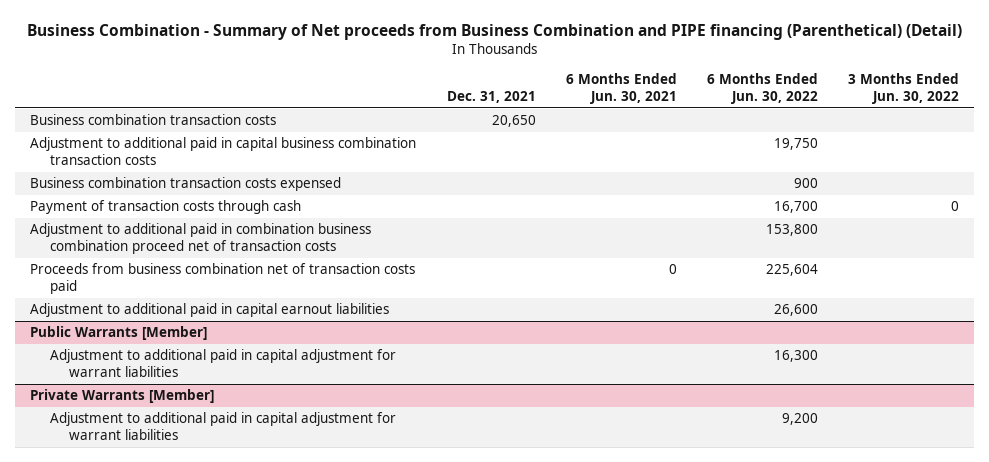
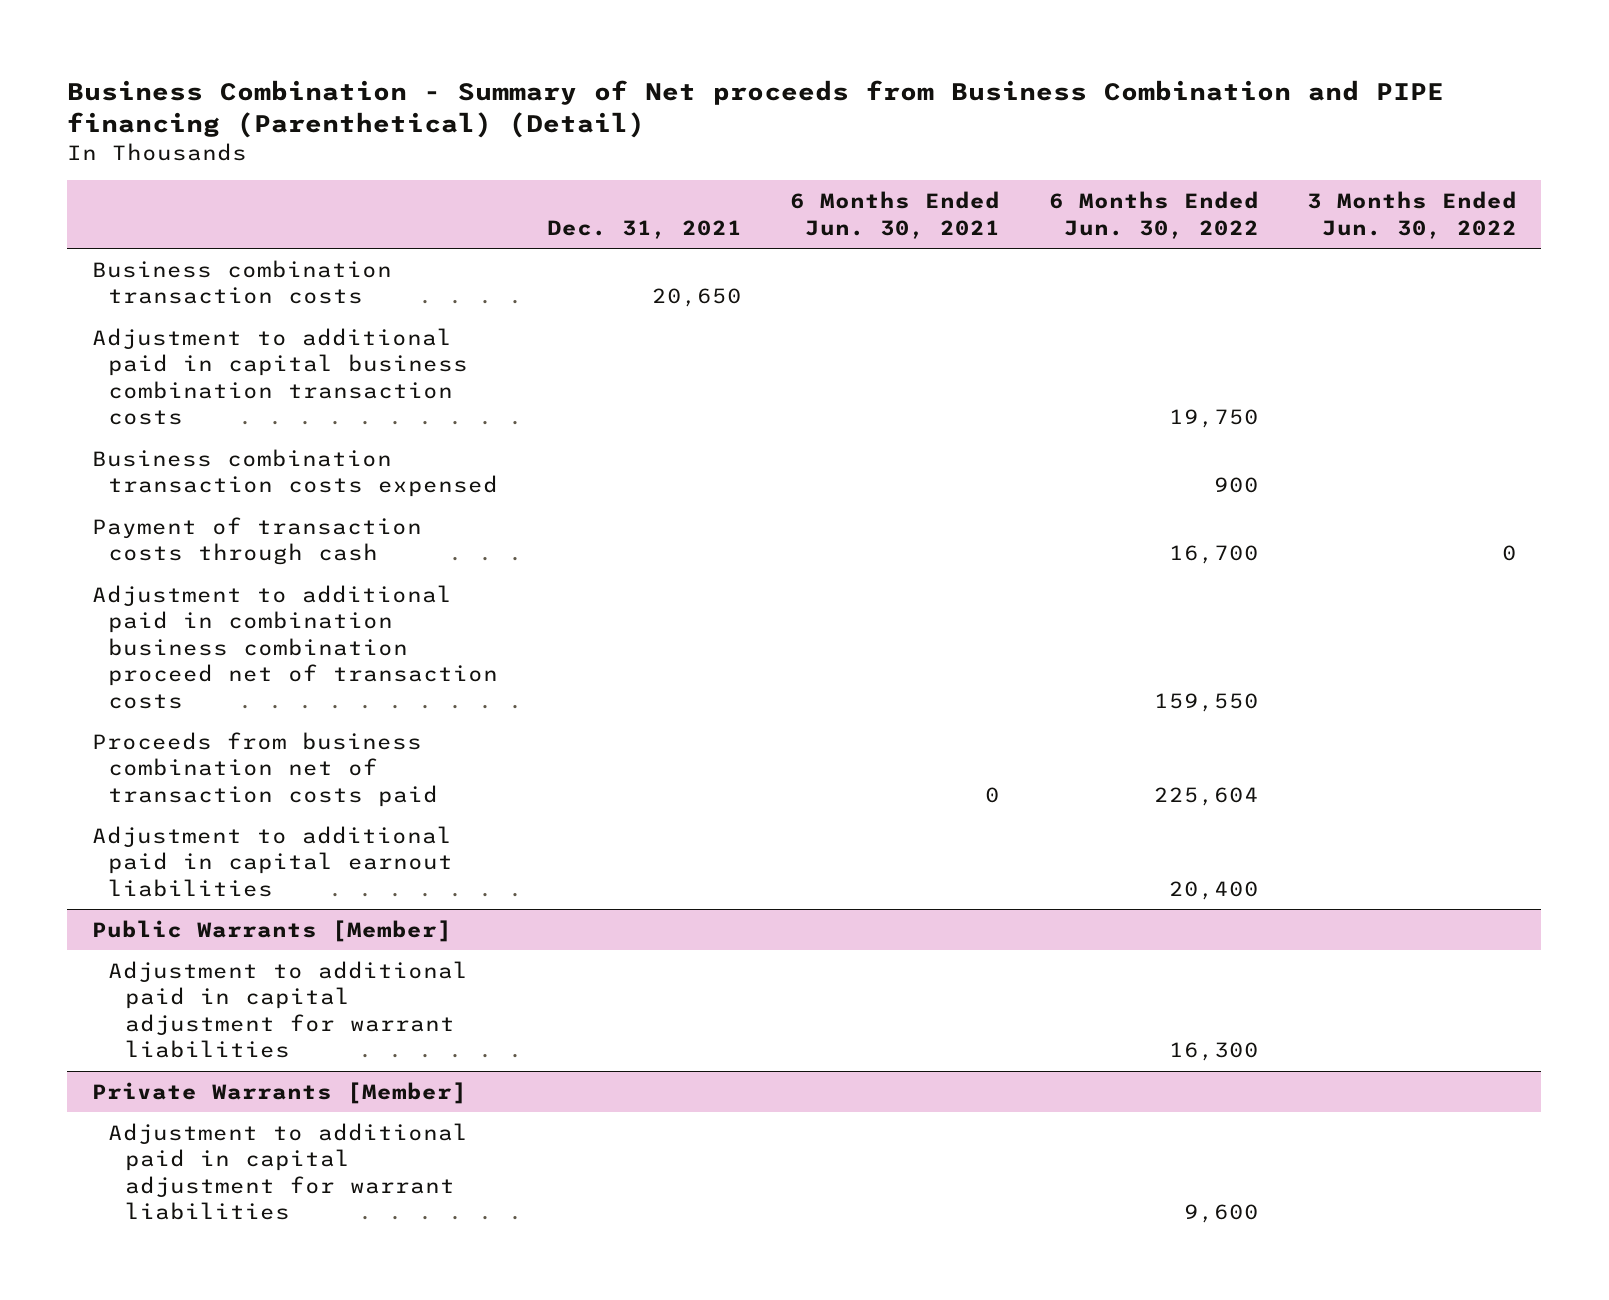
- Adjustment to additional paid in combination business combination proceed net of transaction costs | | | 153,800 |
+ Adjustment to additional paid in combination business combination proceed net of transaction costs | | | 159,550 |
- Adjustment to additional paid in capital earnout liabilities | | | 26,600 |
+ Adjustment to additional paid in capital earnout liabilities | | | 20,400 |
@ Private Warrants [Member]
- Adjustment to additional paid in capital adjustment for warrant liabilities | | | 9,200 |
+ Adjustment to additional paid in capital adjustment for warrant liabilities | | | 9,600 |

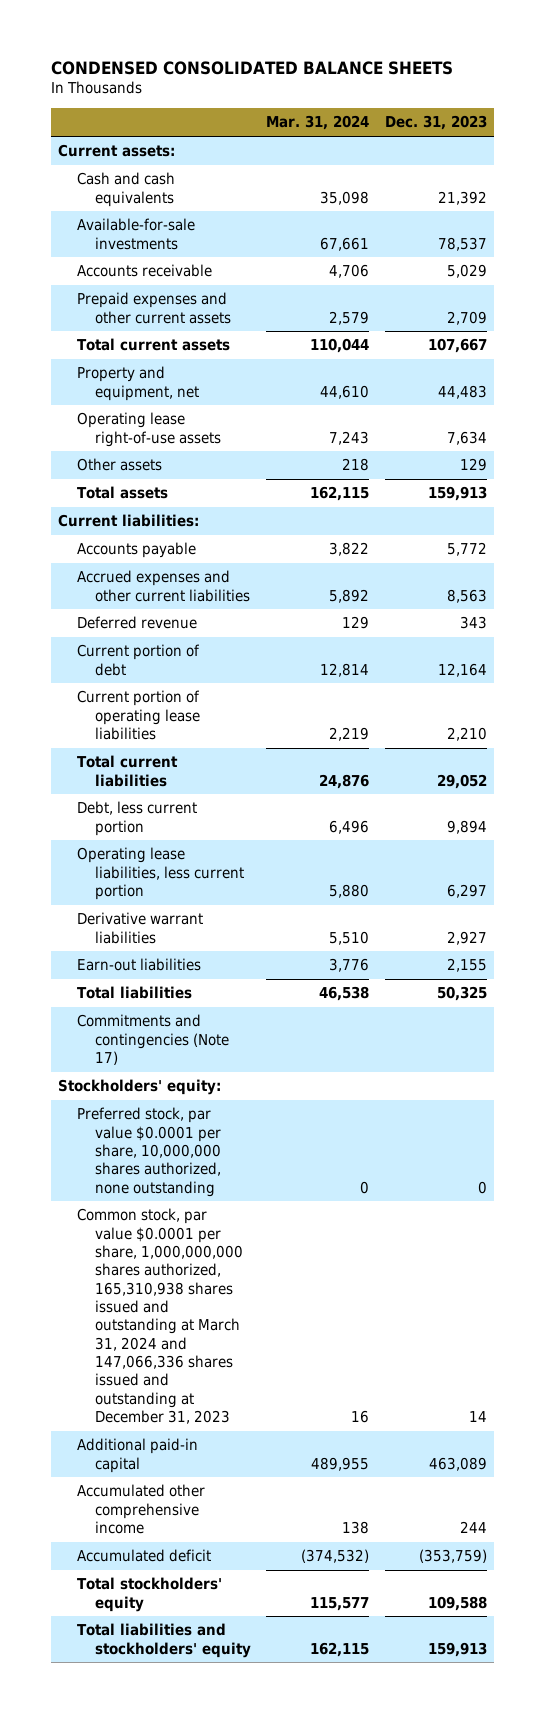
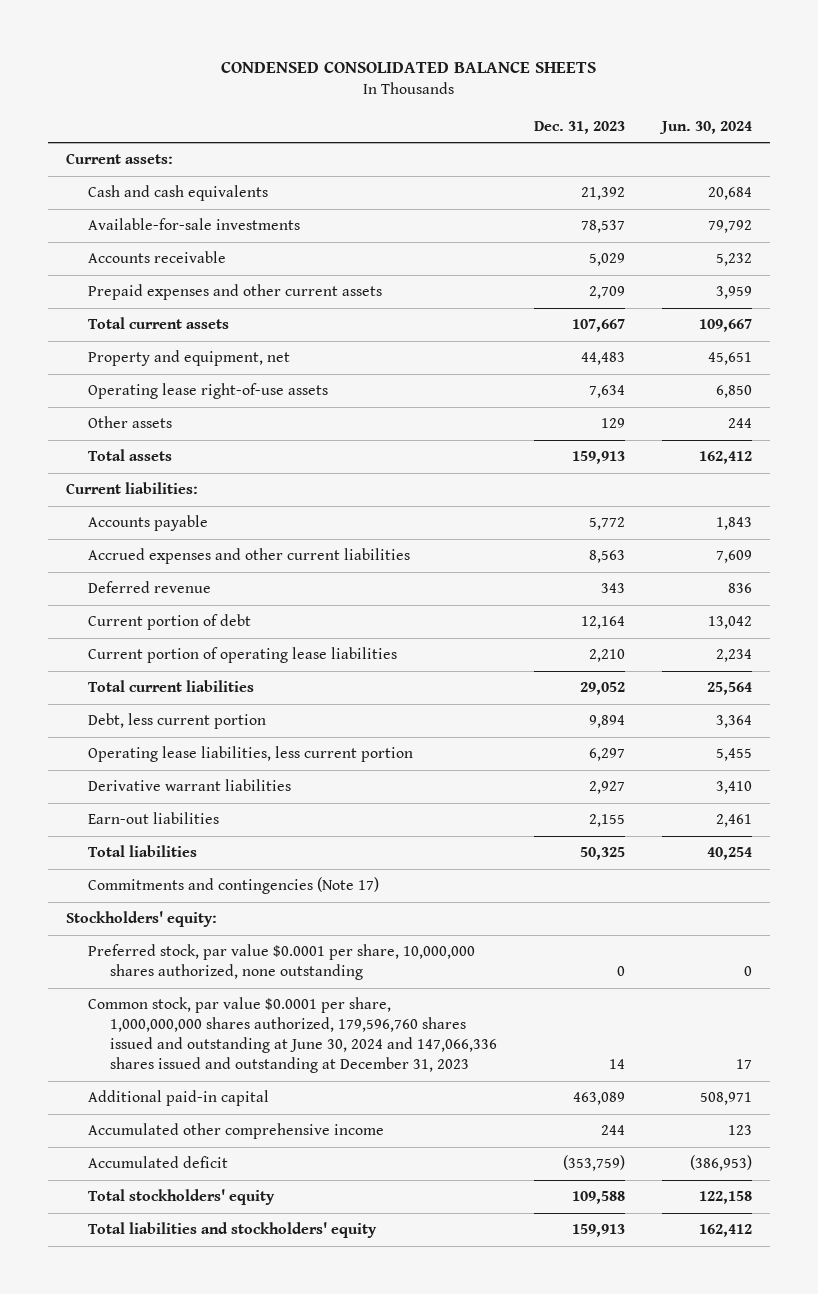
- | Mar. 31, 2024 | Dec. 31, 2023
+ | Dec. 31, 2023 | Jun. 30, 2024
- Common stock, par value $0.0001 per share, 1,000,000,000 shares authorized, 165,310,938 shares issued and outstanding at March 31, 2024 and 147,066,336 shares issued and outstanding at December 31, 2023 | 16 | 14
+ Common stock, par value $0.0001 per share, 1,000,000,000 shares authorized, 179,596,760 shares issued and outstanding at June 30, 2024 and 147,066,336 shares issued and outstanding at December 31, 2023 | 14 | 17

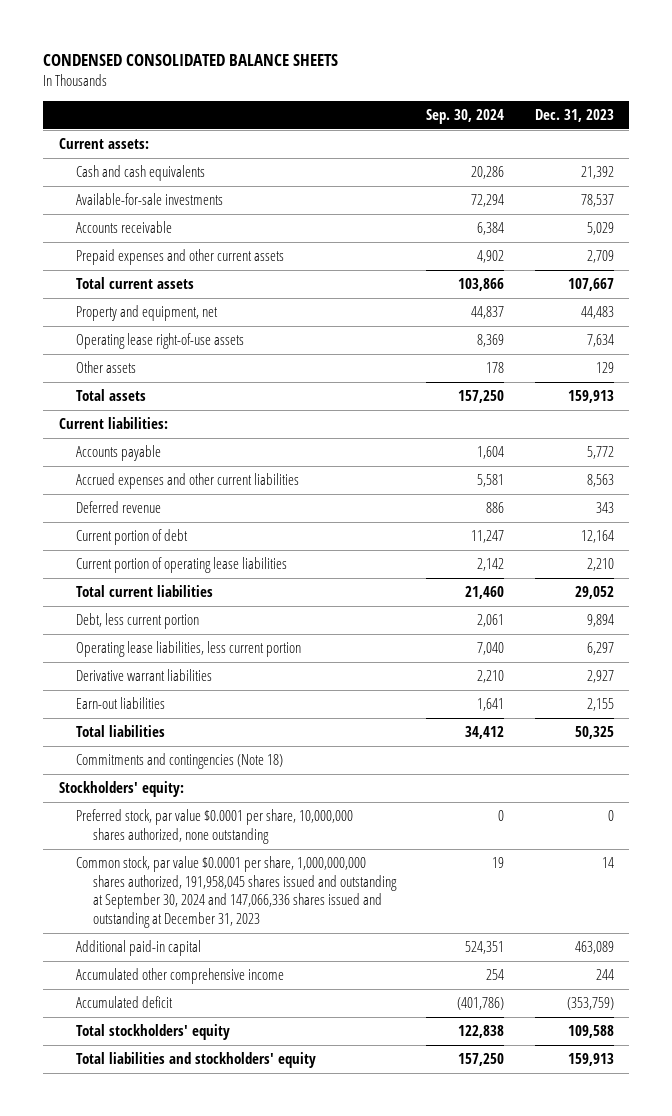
- | Dec. 31, 2023 | Jun. 30, 2024
+ | Sep. 30, 2024 | Dec. 31, 2023
- Commitments and contingencies (Note 17)
+ Commitments and contingencies (Note 18)
- Common stock, par value $0.0001 per share, 1,000,000,000 shares authorized, 179,596,760 shares issued and outstanding at June 30, 2024 and 147,066,336 shares issued and outstanding at December 31, 2023 | 14 | 17
+ Common stock, par value $0.0001 per share, 1,000,000,000 shares authorized, 191,958,045 shares issued and outstanding at September 30, 2024 and 147,066,336 shares issued and outstanding at December 31, 2023 | 19 | 14

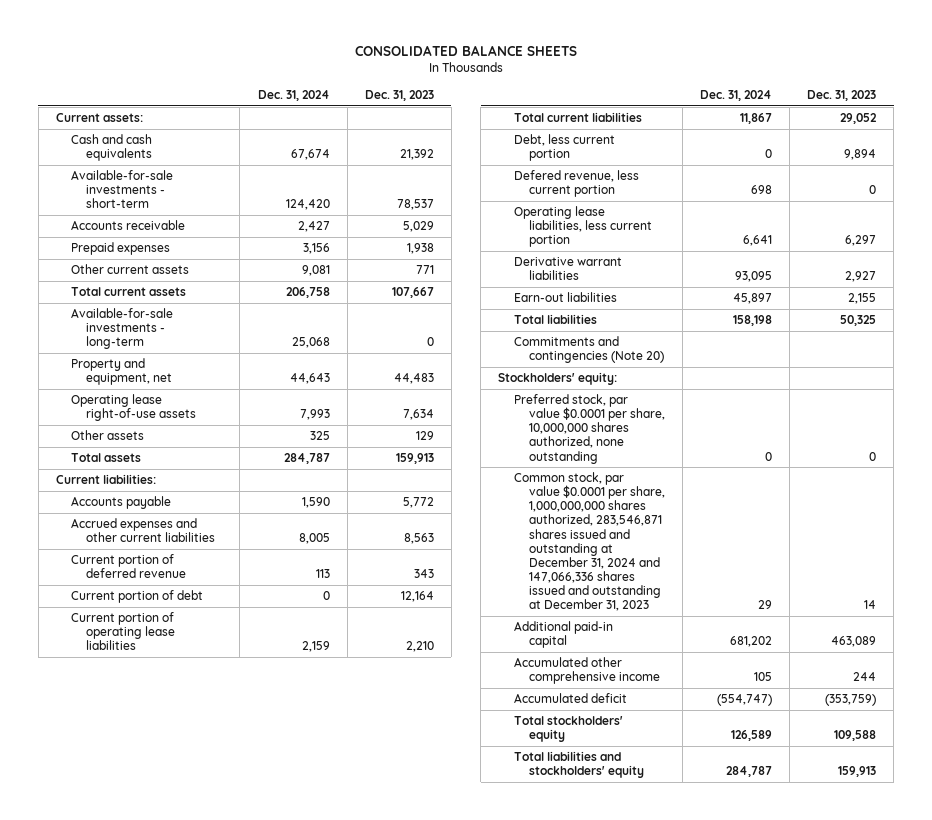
- CONDENSED CONSOLIDATED BALANCE SHEETS
+ CONSOLIDATED BALANCE SHEETS
- | Sep. 30, 2024 | Dec. 31, 2023
+ | Dec. 31, 2024 | Dec. 31, 2023
- Available-for-sale investments | 72,294 | 78,537
+ Available-for-sale investments - short-term | 124,420 | 78,537
- Prepaid expenses and other current assets | 4,902 | 2,709
+ Prepaid expenses | 3,156 | 1,938
+ Other current assets | 9,081 | 771
+ Available-for-sale investments - long-term | 25,068 | 0
- Deferred revenue | 886 | 343
+ Current portion of deferred revenue | 113 | 343
+ Defered revenue, less current portion | 698 | 0
- Commitments and contingencies (Note 18)
+ Commitments and contingencies (Note 20)
- Common stock, par value $0.0001 per share, 1,000,000,000 shares authorized, 191,958,045 shares issued and outstanding at September 30, 2024 and 147,066,336 shares issued and outstanding at December 31, 2023 | 19 | 14
+ Common stock, par value $0.0001 per share, 1,000,000,000 shares authorized, 283,546,871 shares issued and outstanding at December 31, 2024 and 147,066,336 shares issued and outstanding at December 31, 2023 | 29 | 14

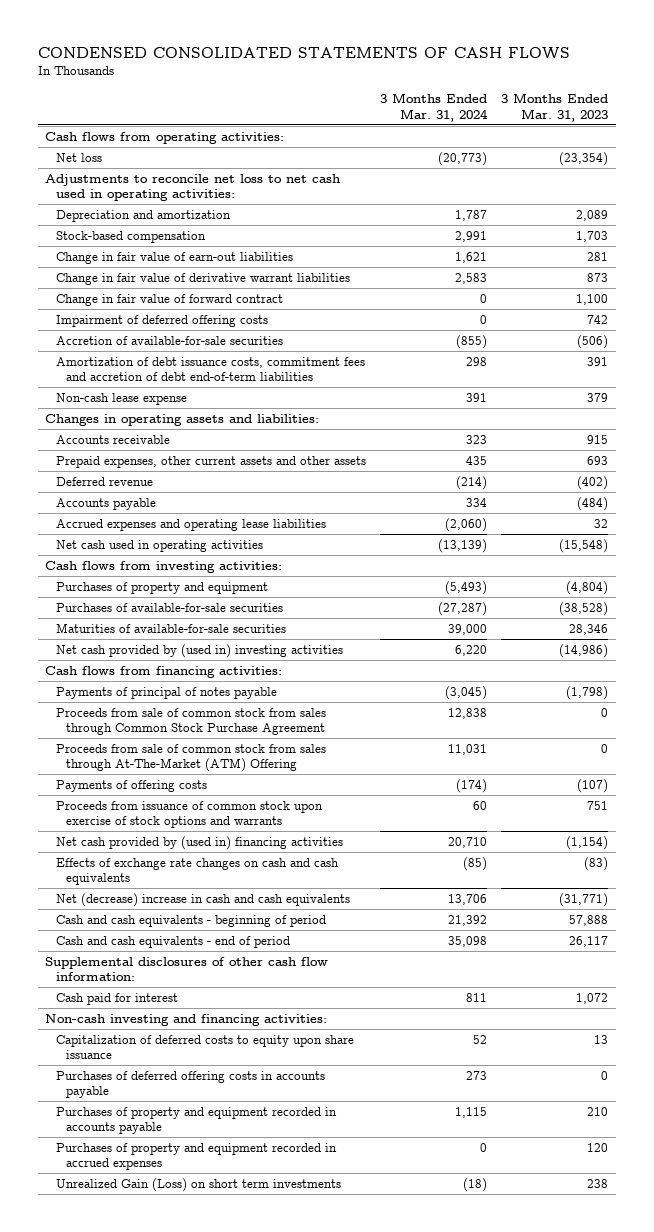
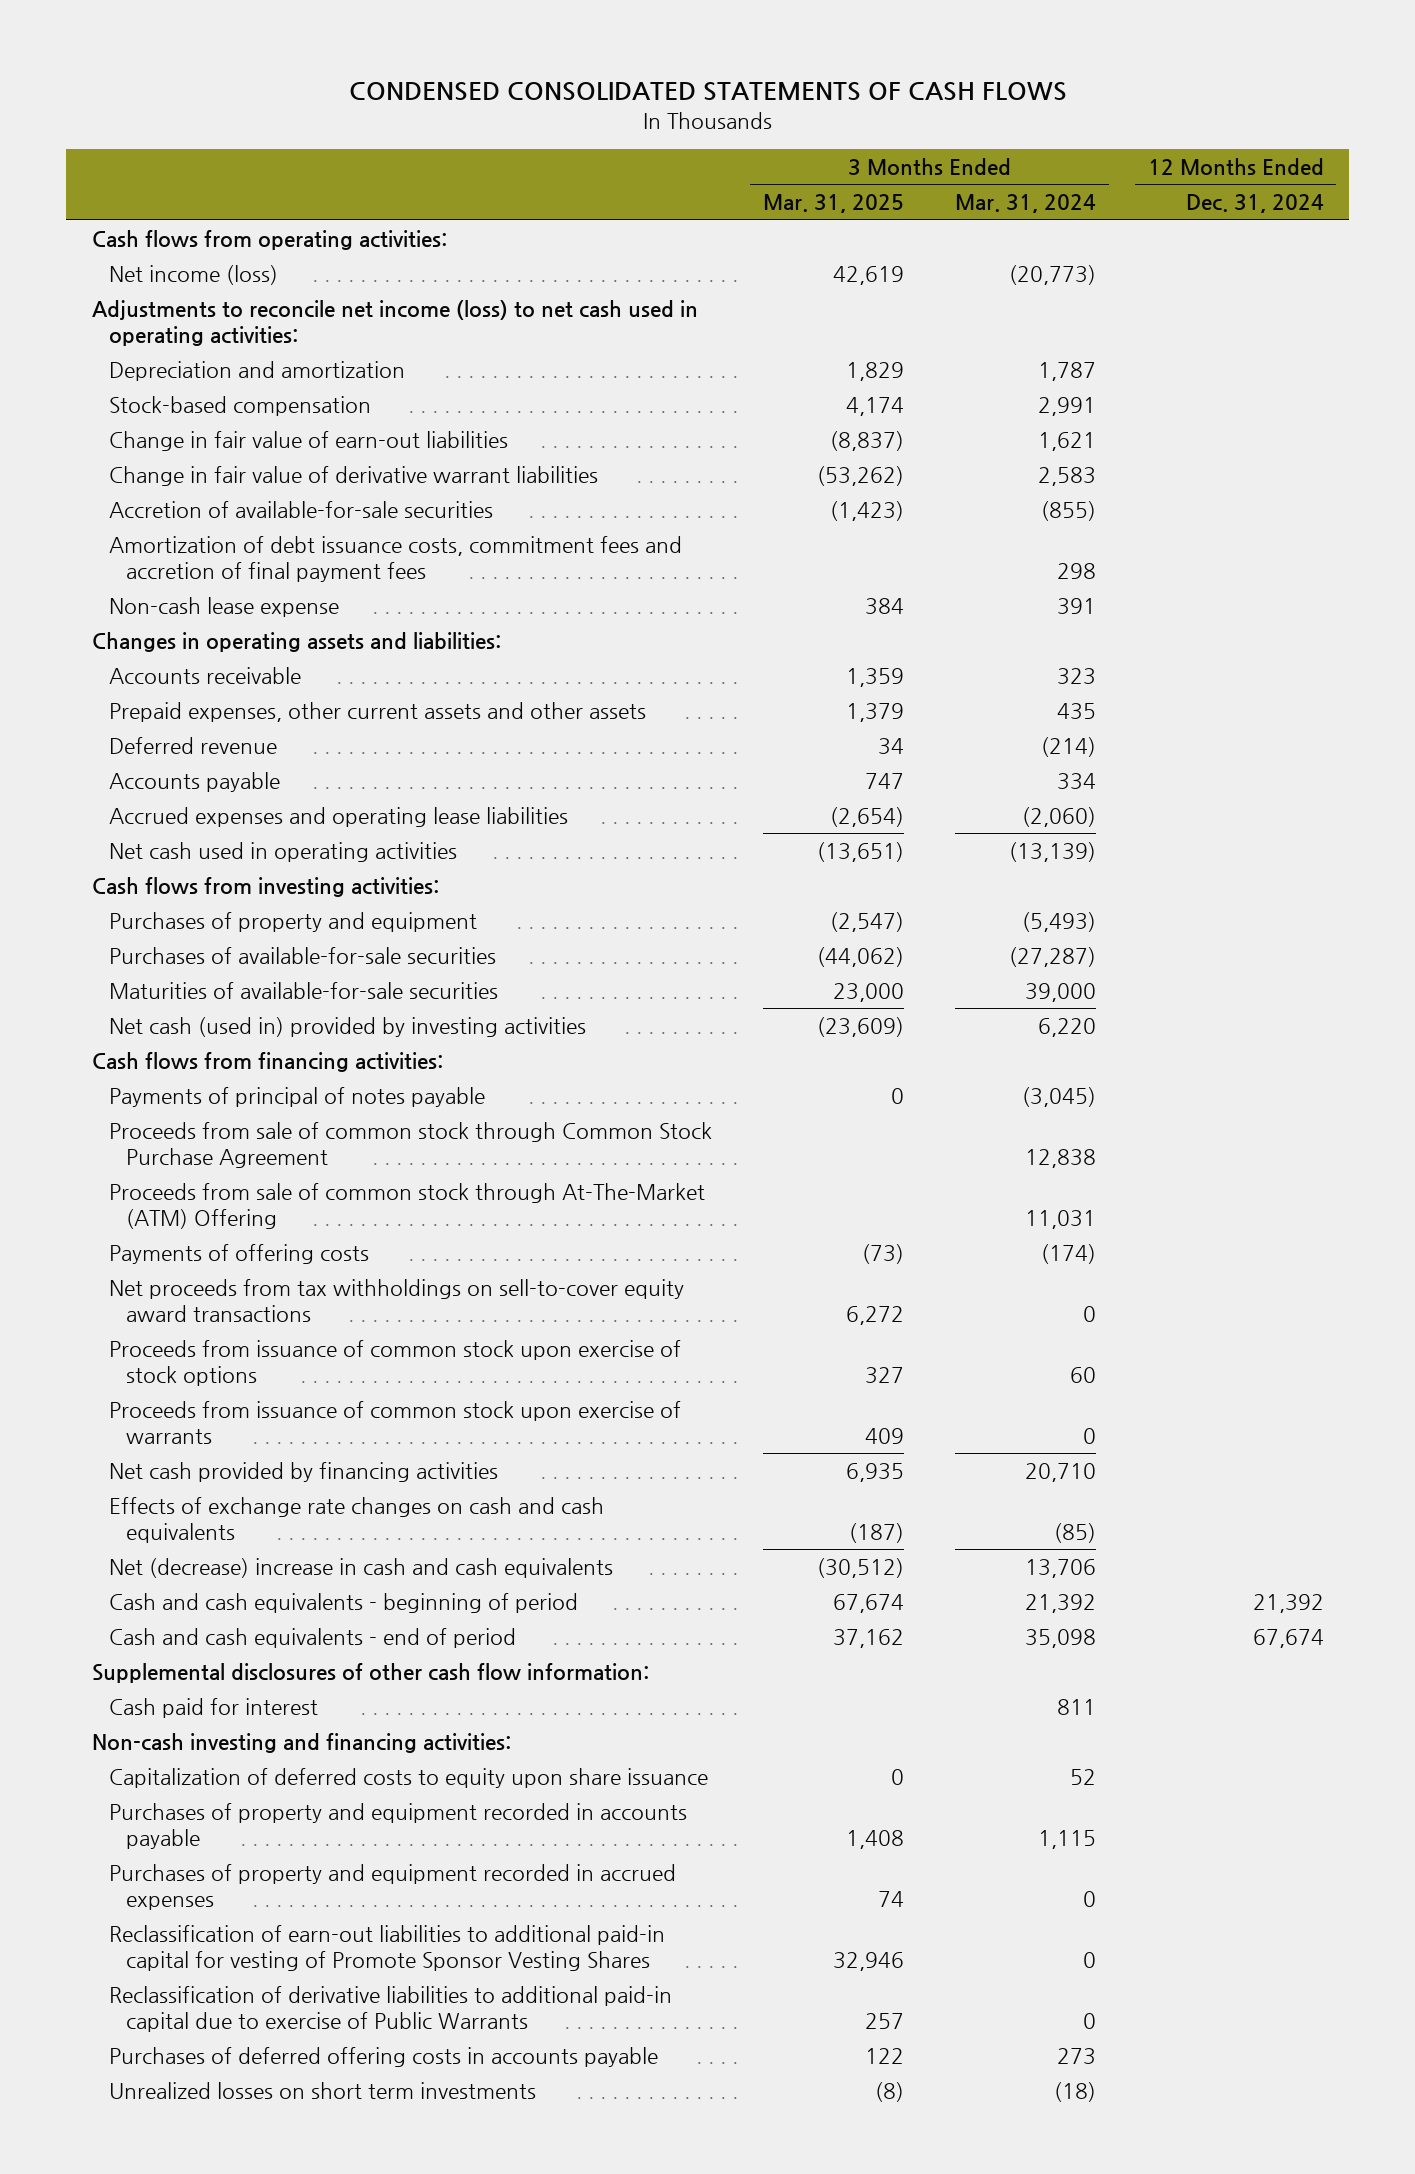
- | 3 Months Ended Mar. 31, 2024 | 3 Months Ended Mar. 31, 2023
+ | 3 Months Ended Mar. 31, 2025 | 3 Months Ended Mar. 31, 2024 | 12 Months Ended Dec. 31, 2024
- Net loss | (20,773) | (23,354)
- Adjustments to reconcile net loss to net cash used in operating activities:
+ Net income (loss) | 42,619 | (20,773) |
+ Adjustments to reconcile net income (loss) to net cash used in operating activities:
- Change in fair value of forward contract | 0 | 1,100
- Impairment of deferred offering costs | 0 | 742
- Amortization of debt issuance costs, commitment fees and accretion of debt end-of-term liabilities | 298 | 391
+ Amortization of debt issuance costs, commitment fees and accretion of final payment fees | | 298 |
- Net cash provided by (used in) investing activities | 6,220 | (14,986)
+ Net cash (used in) provided by investing activities | (23,609) | 6,220 |
- Proceeds from sale of common stock from sales through Common Stock Purchase Agreement | 12,838 | 0
- Proceeds from sale of common stock from sales through At-The-Market (ATM) Offering | 11,031 | 0
+ Proceeds from sale of common stock through Common Stock Purchase Agreement | | 12,838 |
+ Proceeds from sale of common stock through At-The-Market (ATM) Offering | | 11,031 |
- Proceeds from issuance of common stock upon exercise of stock options and warrants | 60 | 751
- Net cash provided by (used in) financing activities | 20,710 | (1,154)
+ Net proceeds from tax withholdings on sell-to-cover equity award transactions | 6,272 | 0 |
+ Proceeds from issuance of common stock upon exercise of stock options | 327 | 60 |
+ Proceeds from issuance of common stock upon exercise of warrants | 409 | 0 |
+ Net cash provided by financing activities | 6,935 | 20,710 |
- Unrealized Gain (Loss) on short term investments | (18) | 238
+ Reclassification of earn-out liabilities to additional paid-in capital for vesting of Promote Sponsor Vesting Shares | 32,946 | 0 |
+ Reclassification of derivative liabilities to additional paid-in capital due to exercise of Public Warrants | 257 | 0 |
moved down: Purchases of deferred offering costs in accounts payable | 122 | 273 |
+ Unrealized losses on short term investments | (8) | (18) |

